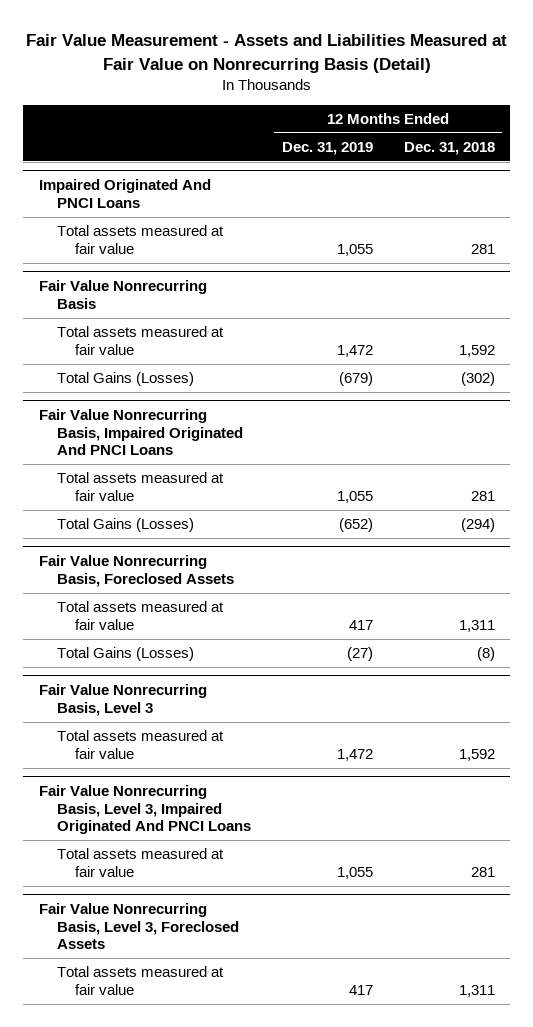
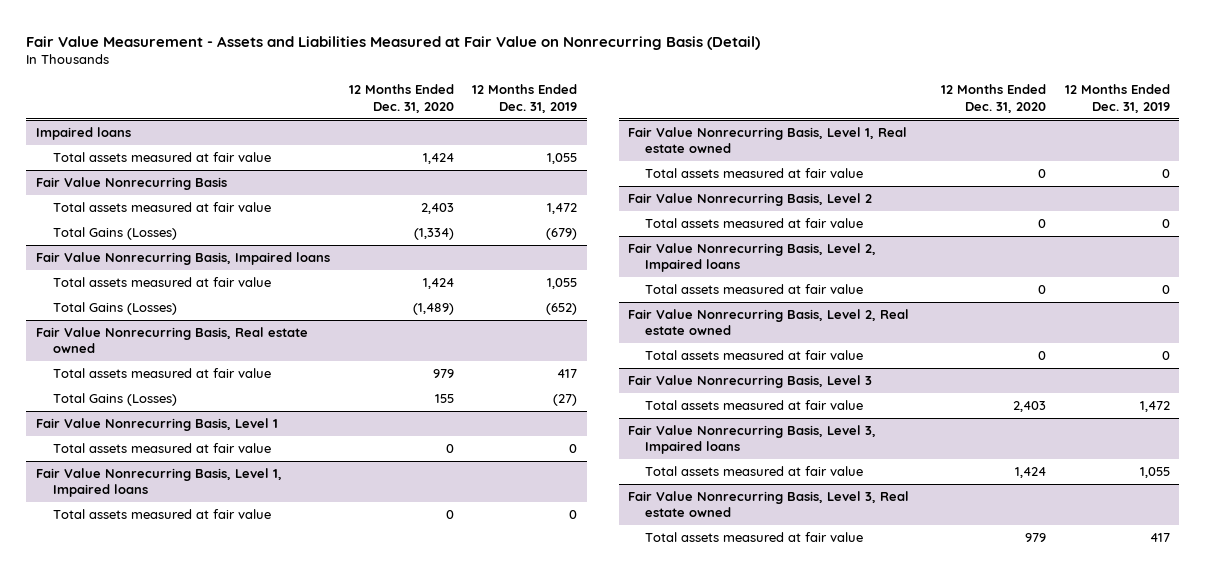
- | 12 Months Ended Dec. 31, 2019 | 12 Months Ended Dec. 31, 2018
+ | 12 Months Ended Dec. 31, 2020 | 12 Months Ended Dec. 31, 2019
- Impaired Originated And PNCI Loans
+ Impaired loans
- Fair Value Nonrecurring Basis, Impaired Originated And PNCI Loans
+ Fair Value Nonrecurring Basis, Impaired loans
- Fair Value Nonrecurring Basis, Foreclosed Assets
+ Fair Value Nonrecurring Basis, Real estate owned
+ Fair Value Nonrecurring Basis, Level 1
+ Total assets measured at fair value | 0 | 0
+ Fair Value Nonrecurring Basis, Level 1, Impaired loans
+ Total assets measured at fair value | 0 | 0
+ Fair Value Nonrecurring Basis, Level 1, Real estate owned
+ Total assets measured at fair value | 0 | 0
+ Fair Value Nonrecurring Basis, Level 2
+ Total assets measured at fair value | 0 | 0
+ Fair Value Nonrecurring Basis, Level 2, Impaired loans
+ Total assets measured at fair value | 0 | 0
+ Fair Value Nonrecurring Basis, Level 2, Real estate owned
+ Total assets measured at fair value | 0 | 0
- Fair Value Nonrecurring Basis, Level 3, Impaired Originated And PNCI Loans
+ Fair Value Nonrecurring Basis, Level 3, Impaired loans
- Fair Value Nonrecurring Basis, Level 3, Foreclosed Assets
+ Fair Value Nonrecurring Basis, Level 3, Real estate owned

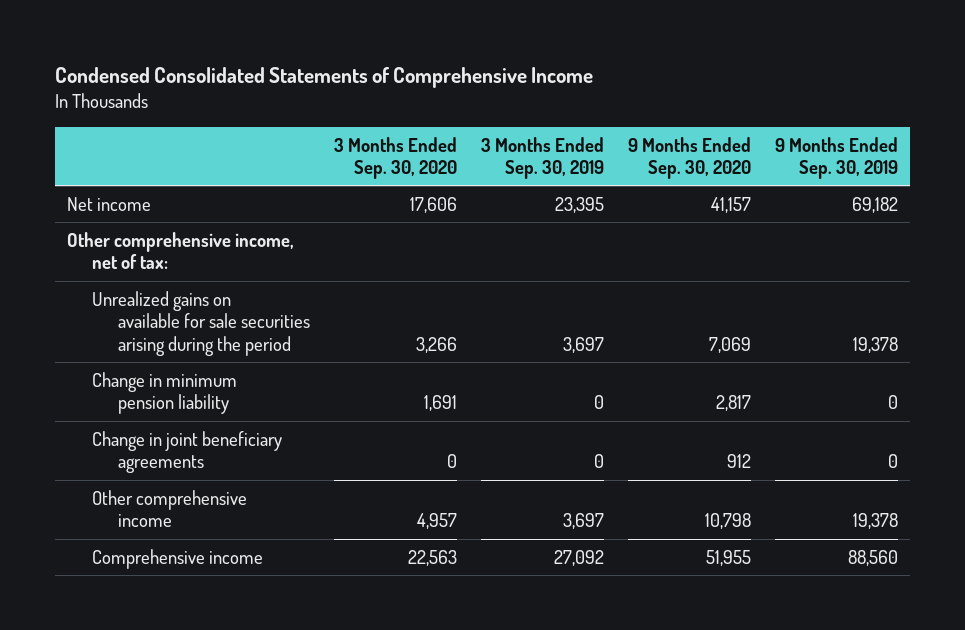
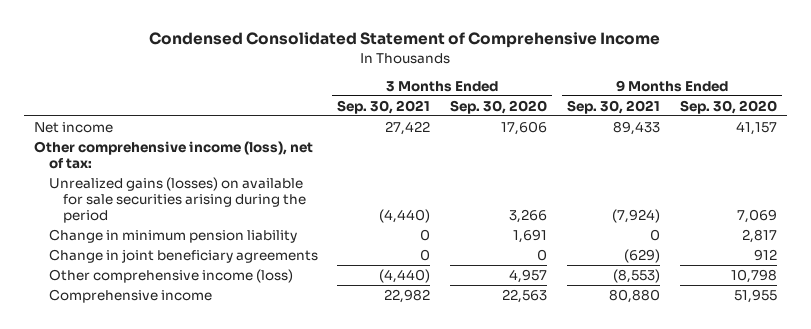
- Condensed Consolidated Statements of Comprehensive Income
+ Condensed Consolidated Statement of Comprehensive Income
- | 3 Months Ended Sep. 30, 2020 | 3 Months Ended Sep. 30, 2019 | 9 Months Ended Sep. 30, 2020 | 9 Months Ended Sep. 30, 2019
+ | 3 Months Ended Sep. 30, 2021 | 3 Months Ended Sep. 30, 2020 | 9 Months Ended Sep. 30, 2021 | 9 Months Ended Sep. 30, 2020
- Other comprehensive income, net of tax:
- Unrealized gains on available for sale securities arising during the period | 3,266 | 3,697 | 7,069 | 19,378
+ Other comprehensive income (loss), net of tax:
+ Unrealized gains (losses) on available for sale securities arising during the period | (4,440) | 3,266 | (7,924) | 7,069
- Other comprehensive income | 4,957 | 3,697 | 10,798 | 19,378
+ Other comprehensive income (loss) | (4,440) | 4,957 | (8,553) | 10,798

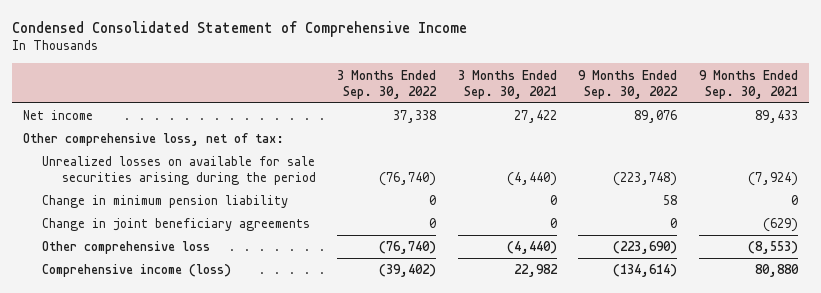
- | 3 Months Ended Sep. 30, 2021 | 3 Months Ended Sep. 30, 2020 | 9 Months Ended Sep. 30, 2021 | 9 Months Ended Sep. 30, 2020
+ | 3 Months Ended Sep. 30, 2022 | 3 Months Ended Sep. 30, 2021 | 9 Months Ended Sep. 30, 2022 | 9 Months Ended Sep. 30, 2021
- Other comprehensive income (loss), net of tax:
- Unrealized gains (losses) on available for sale securities arising during the period | (4,440) | 3,266 | (7,924) | 7,069
+ Other comprehensive loss, net of tax:
+ Unrealized losses on available for sale securities arising during the period | (76,740) | (4,440) | (223,748) | (7,924)
- Other comprehensive income (loss) | (4,440) | 4,957 | (8,553) | 10,798
- Comprehensive income | 22,982 | 22,563 | 80,880 | 51,955
+ Other comprehensive loss | (76,740) | (4,440) | (223,690) | (8,553)
+ Comprehensive income (loss) | (39,402) | 22,982 | (134,614) | 80,880

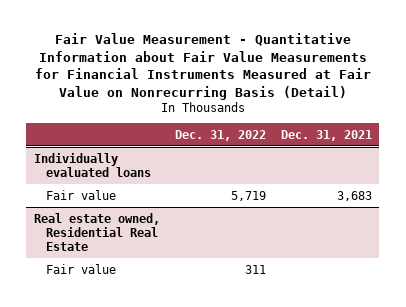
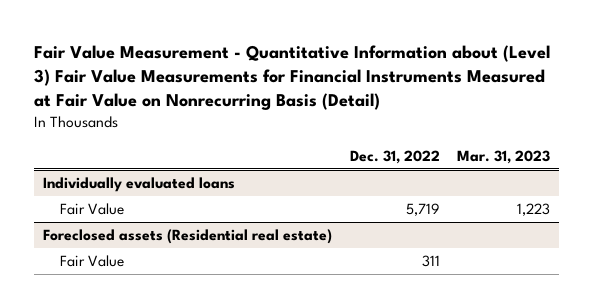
- Fair Value Measurement - Quantitative Information about Fair Value Measurements for Financial Instruments Measured at Fair Value on Nonrecurring Basis (Detail)
+ Fair Value Measurement - Quantitative Information about (Level 3) Fair Value Measurements for Financial Instruments Measured at Fair Value on Nonrecurring Basis (Detail)
- | Dec. 31, 2022 | Dec. 31, 2021
+ | Dec. 31, 2022 | Mar. 31, 2023
@ Individually evaluated loans
- Fair value | 5,719 | 3,683
- Real estate owned, Residential Real Estate
- Fair value | 311 |
@ Individually evaluated loans
+ Fair Value | 5,719 | 1,223
+ Foreclosed assets (Residential real estate)
+ Fair Value | 311 |

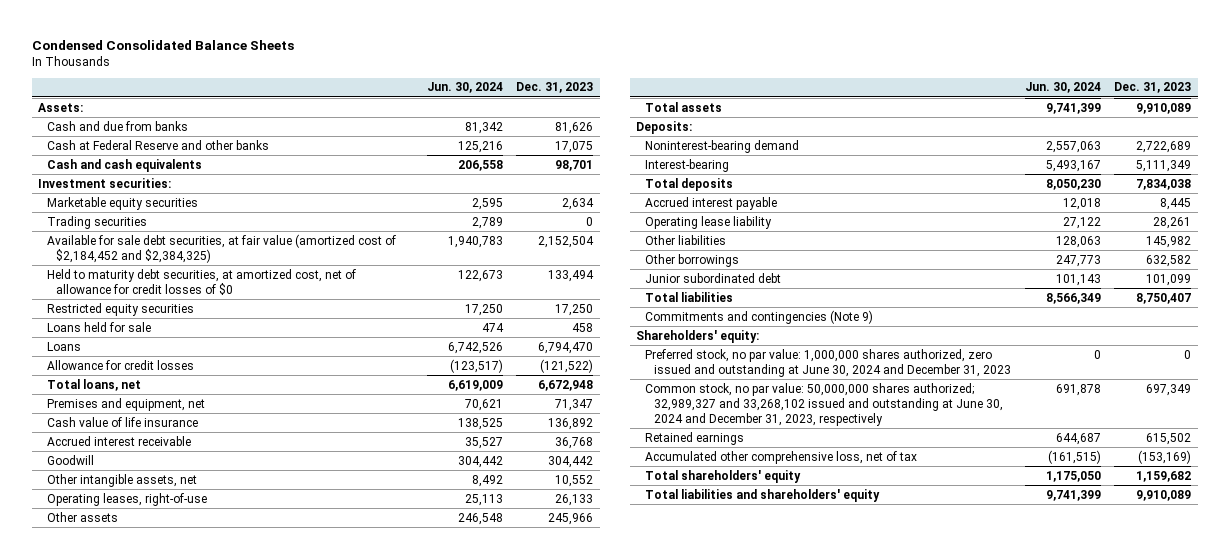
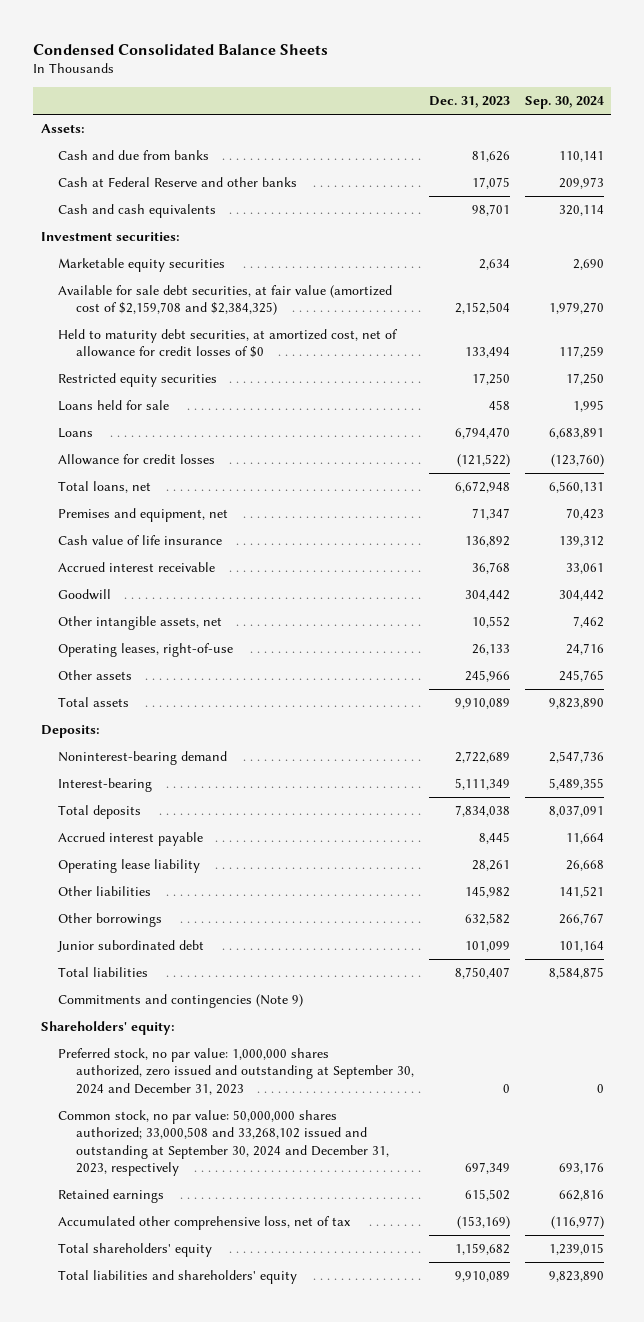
- | Jun. 30, 2024 | Dec. 31, 2023
+ | Dec. 31, 2023 | Sep. 30, 2024
- Trading securities | 2,789 | 0
- Available for sale debt securities, at fair value (amortized cost of $2,184,452 and $2,384,325) | 1,940,783 | 2,152,504
+ Available for sale debt securities, at fair value (amortized cost of $2,159,708 and $2,384,325) | 2,152,504 | 1,979,270
- Preferred stock, no par value: 1,000,000 shares authorized, zero issued and outstanding at June 30, 2024 and December 31, 2023 | 0 | 0
- Common stock, no par value: 50,000,000 shares authorized; 32,989,327 and 33,268,102 issued and outstanding at June 30, 2024 and December 31, 2023, respectively | 691,878 | 697,349
+ Preferred stock, no par value: 1,000,000 shares authorized, zero issued and outstanding at September 30, 2024 and December 31, 2023 | 0 | 0
+ Common stock, no par value: 50,000,000 shares authorized; 33,000,508 and 33,268,102 issued and outstanding at September 30, 2024 and December 31, 2023, respectively | 697,349 | 693,176

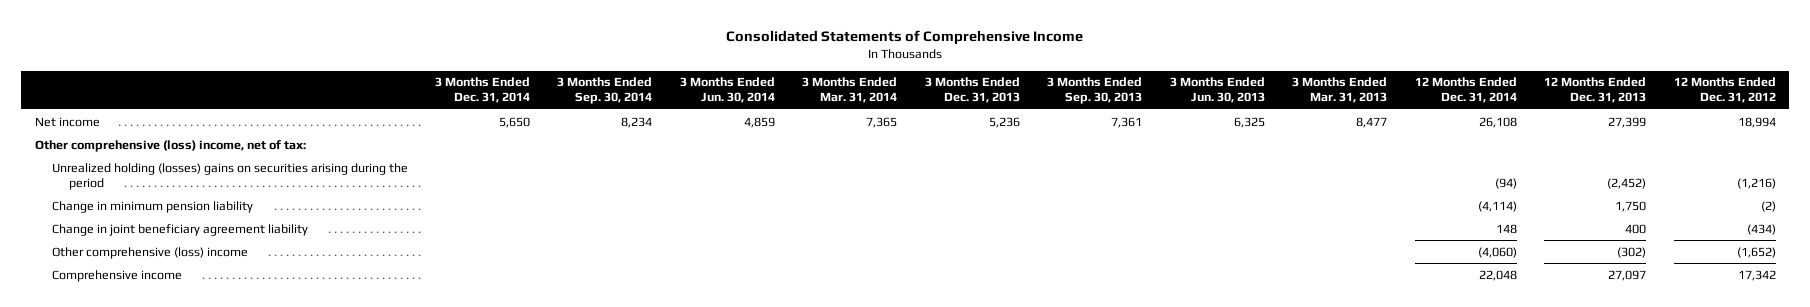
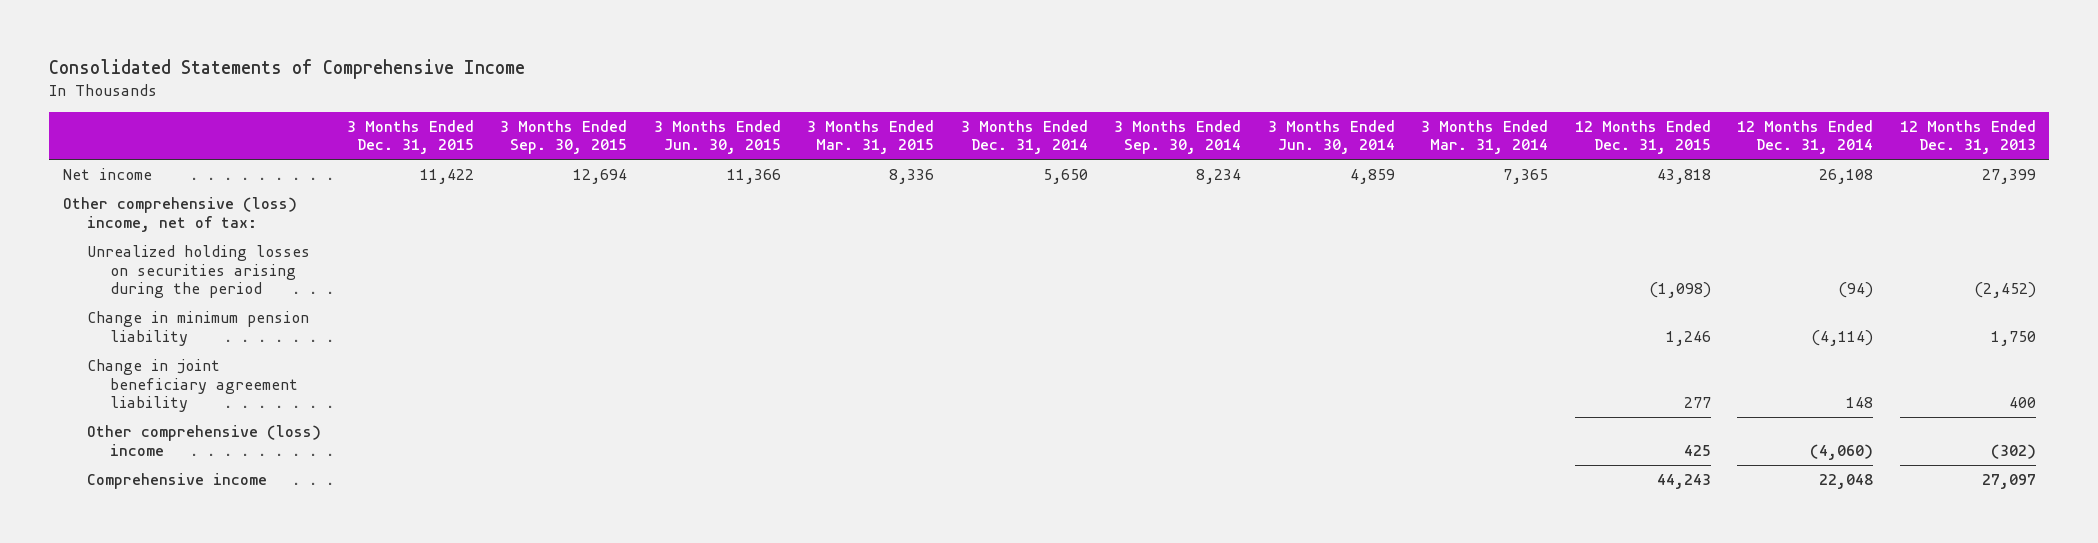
- | 3 Months Ended Dec. 31, 2014 | 3 Months Ended Sep. 30, 2014 | 3 Months Ended Jun. 30, 2014 | 3 Months Ended Mar. 31, 2014 | 3 Months Ended Dec. 31, 2013 | 3 Months Ended Sep. 30, 2013 | 3 Months Ended Jun. 30, 2013 | 3 Months Ended Mar. 31, 2013 | 12 Months Ended Dec. 31, 2014 | 12 Months Ended Dec. 31, 2013 | 12 Months Ended Dec. 31, 2012
+ | 3 Months Ended Dec. 31, 2015 | 3 Months Ended Sep. 30, 2015 | 3 Months Ended Jun. 30, 2015 | 3 Months Ended Mar. 31, 2015 | 3 Months Ended Dec. 31, 2014 | 3 Months Ended Sep. 30, 2014 | 3 Months Ended Jun. 30, 2014 | 3 Months Ended Mar. 31, 2014 | 12 Months Ended Dec. 31, 2015 | 12 Months Ended Dec. 31, 2014 | 12 Months Ended Dec. 31, 2013
- Unrealized holding (losses) gains on securities arising during the period | | | | | | | | | (94) | (2,452) | (1,216)
+ Unrealized holding losses on securities arising during the period | | | | | | | | | (1,098) | (94) | (2,452)

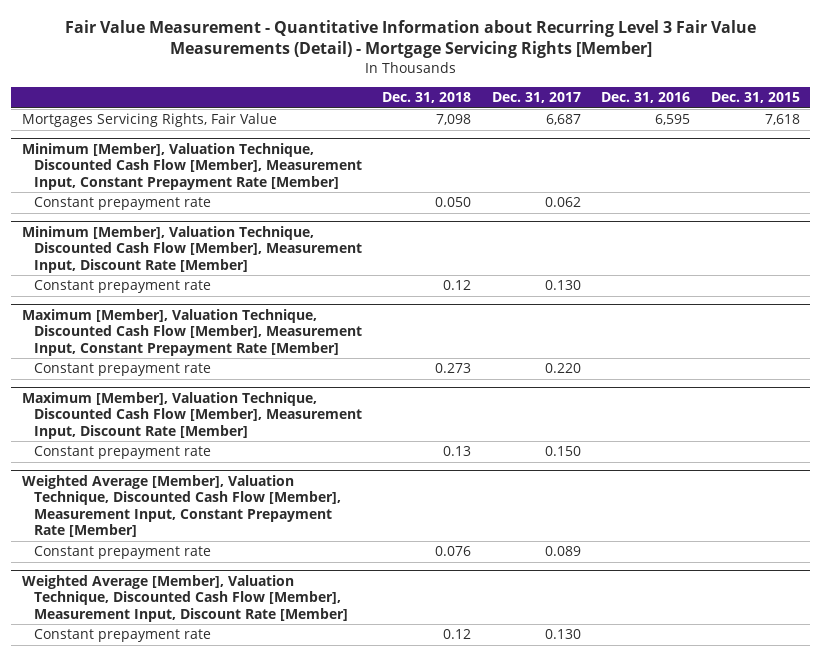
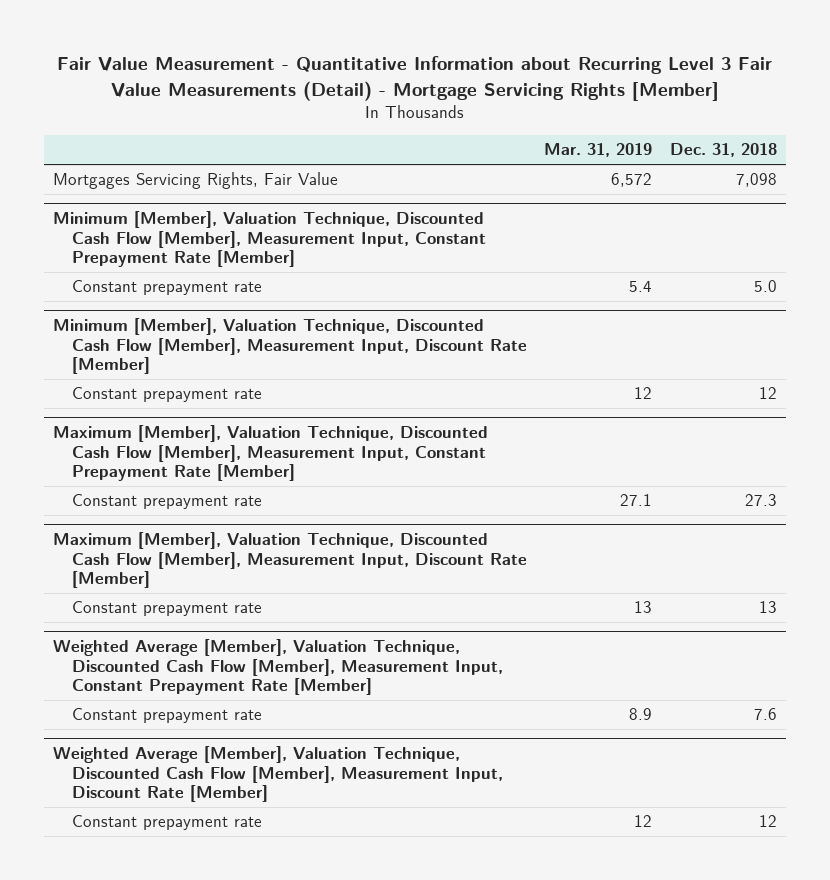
- | Dec. 31, 2018 | Dec. 31, 2017 | Dec. 31, 2016 | Dec. 31, 2015
+ | Mar. 31, 2019 | Dec. 31, 2018
@ Minimum [Member], Valuation Technique, Discounted Cash Flow [Member], Measurement Input, Constant Prepayment Rate [Member]
- Constant prepayment rate | 0.050 | 0.062 | |
+ Constant prepayment rate | 5.4 | 5.0
@ Minimum [Member], Valuation Technique, Discounted Cash Flow [Member], Measurement Input, Discount Rate [Member]
- Constant prepayment rate | 0.12 | 0.130 | |
+ Constant prepayment rate | 12 | 12
@ Maximum [Member], Valuation Technique, Discounted Cash Flow [Member], Measurement Input, Constant Prepayment Rate [Member]
- Constant prepayment rate | 0.273 | 0.220 | |
+ Constant prepayment rate | 27.1 | 27.3
@ Maximum [Member], Valuation Technique, Discounted Cash Flow [Member], Measurement Input, Discount Rate [Member]
- Constant prepayment rate | 0.13 | 0.150 | |
+ Constant prepayment rate | 13 | 13
@ Weighted Average [Member], Valuation Technique, Discounted Cash Flow [Member], Measurement Input, Constant Prepayment Rate [Member]
- Constant prepayment rate | 0.076 | 0.089 | |
+ Constant prepayment rate | 8.9 | 7.6
@ Weighted Average [Member], Valuation Technique, Discounted Cash Flow [Member], Measurement Input, Discount Rate [Member]
- Constant prepayment rate | 0.12 | 0.130 | |
+ Constant prepayment rate | 12 | 12

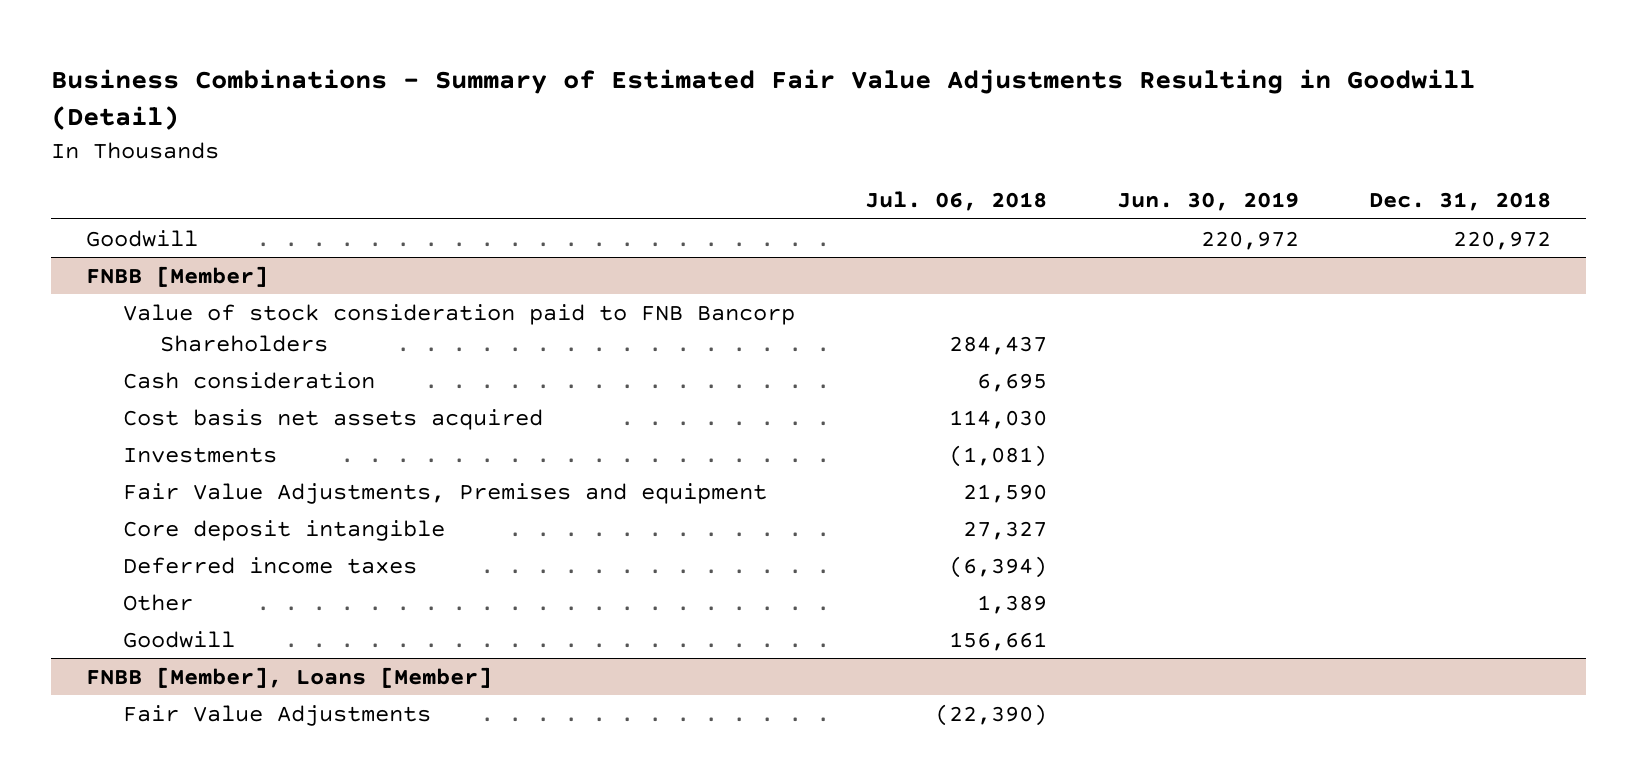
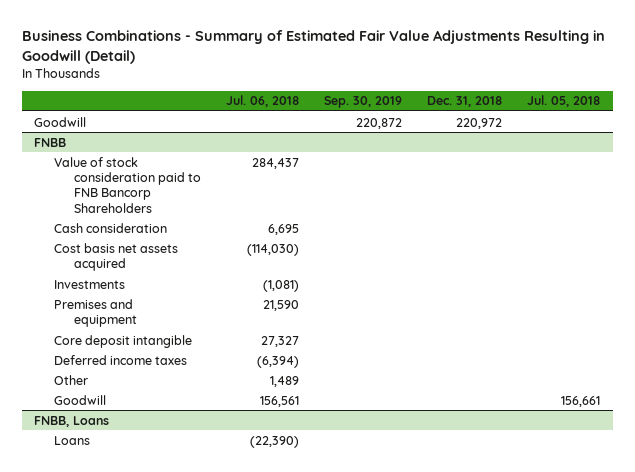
- | Jul. 06, 2018 | Jun. 30, 2019 | Dec. 31, 2018
+ | Jul. 06, 2018 | Sep. 30, 2019 | Dec. 31, 2018 | Jul. 05, 2018
- FNBB [Member]
+ FNBB
- Cost basis net assets acquired | 114,030 | |
+ Cost basis net assets acquired | (114,030) | | |
- Fair Value Adjustments, Premises and equipment | 21,590 | |
+ Premises and equipment | 21,590 | | |
- Other | 1,389 | |
- Goodwill | 156,661 | |
- FNBB [Member], Loans [Member]
- Fair Value Adjustments | (22,390) | |
+ Other | 1,489 | | |
+ Goodwill | 156,561 | | | 156,661
+ FNBB, Loans
+ Loans | (22,390) | | |

